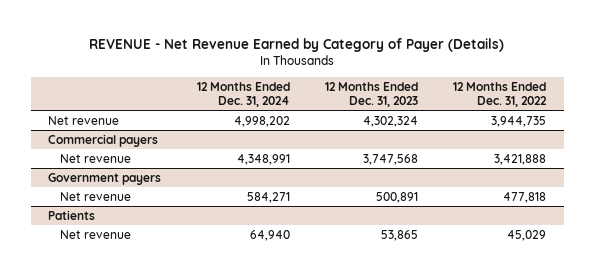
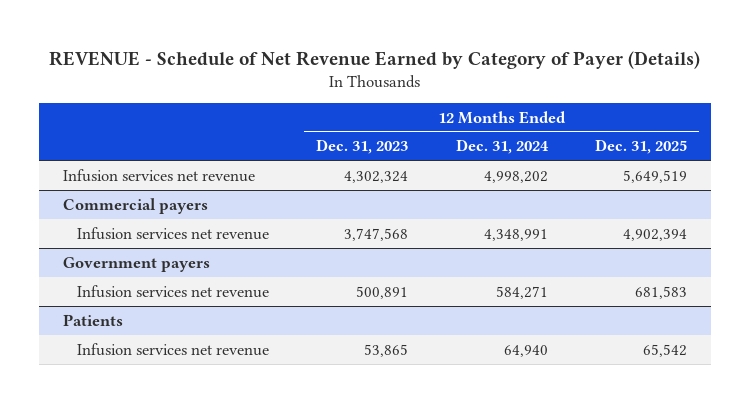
- REVENUE - Net Revenue Earned by Category of Payer (Details)
+ REVENUE - Schedule of Net Revenue Earned by Category of Payer (Details)
- | 12 Months Ended Dec. 31, 2024 | 12 Months Ended Dec. 31, 2023 | 12 Months Ended Dec. 31, 2022
+ | 12 Months Ended Dec. 31, 2023 | 12 Months Ended Dec. 31, 2024 | 12 Months Ended Dec. 31, 2025
- Net revenue | 4,998,202 | 4,302,324 | 3,944,735
+ Infusion services net revenue | 4,302,324 | 4,998,202 | 5,649,519
@ Commercial payers
- Net revenue | 4,348,991 | 3,747,568 | 3,421,888
+ Infusion services net revenue | 3,747,568 | 4,348,991 | 4,902,394
@ Government payers
- Net revenue | 584,271 | 500,891 | 477,818
+ Infusion services net revenue | 500,891 | 584,271 | 681,583
@ Patients
- Net revenue | 64,940 | 53,865 | 45,029
+ Infusion services net revenue | 53,865 | 64,940 | 65,542

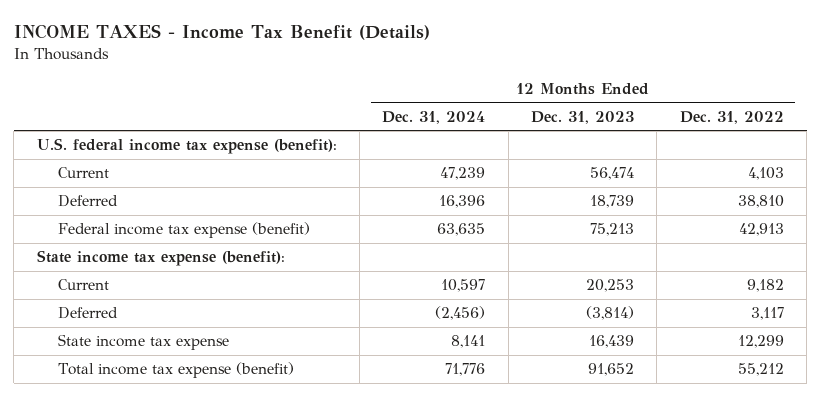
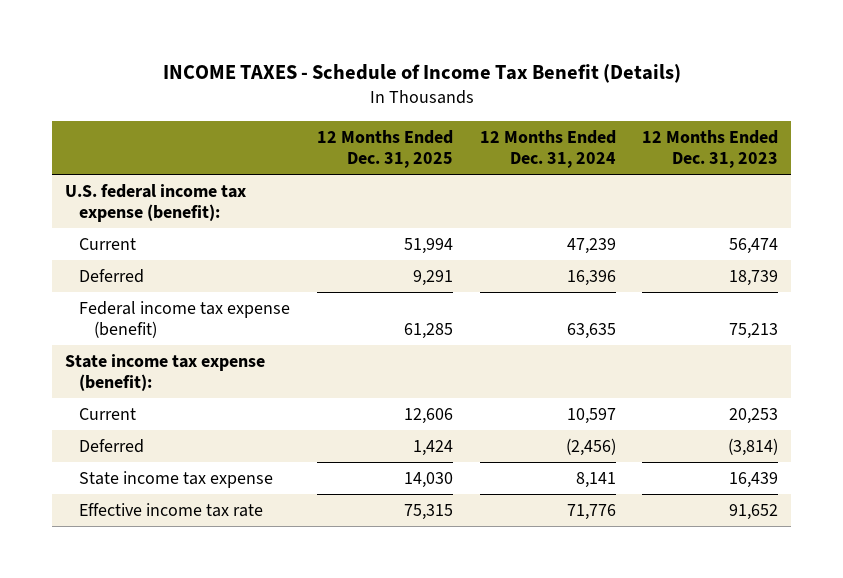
- INCOME TAXES - Income Tax Benefit (Details)
+ INCOME TAXES - Schedule of Income Tax Benefit (Details)
- | 12 Months Ended Dec. 31, 2024 | 12 Months Ended Dec. 31, 2023 | 12 Months Ended Dec. 31, 2022
+ | 12 Months Ended Dec. 31, 2025 | 12 Months Ended Dec. 31, 2024 | 12 Months Ended Dec. 31, 2023
- Total income tax expense (benefit) | 71,776 | 91,652 | 55,212
+ Effective income tax rate | 75,315 | 71,776 | 91,652

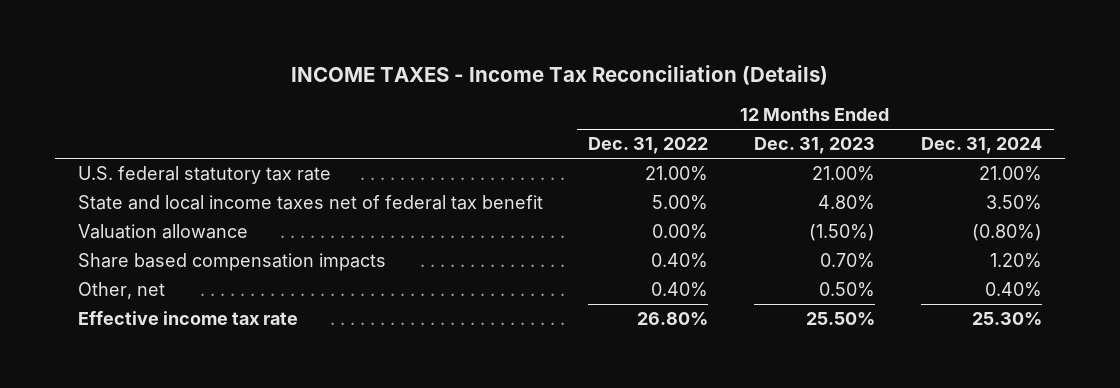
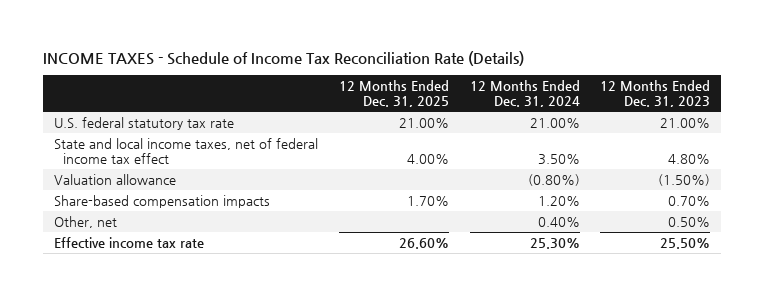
- INCOME TAXES - Income Tax Reconciliation (Details)
+ INCOME TAXES - Schedule of Income Tax Reconciliation Rate (Details)
- | 12 Months Ended Dec. 31, 2022 | 12 Months Ended Dec. 31, 2023 | 12 Months Ended Dec. 31, 2024
+ | 12 Months Ended Dec. 31, 2025 | 12 Months Ended Dec. 31, 2024 | 12 Months Ended Dec. 31, 2023
- State and local income taxes net of federal tax benefit | 5.00% | 4.80% | 3.50%
+ State and local income taxes, net of federal income tax effect | 4.00% | 3.50% | 4.80%
- Share based compensation impacts | 0.40% | 0.70% | 1.20%
+ Share-based compensation impacts | 1.70% | 1.20% | 0.70%

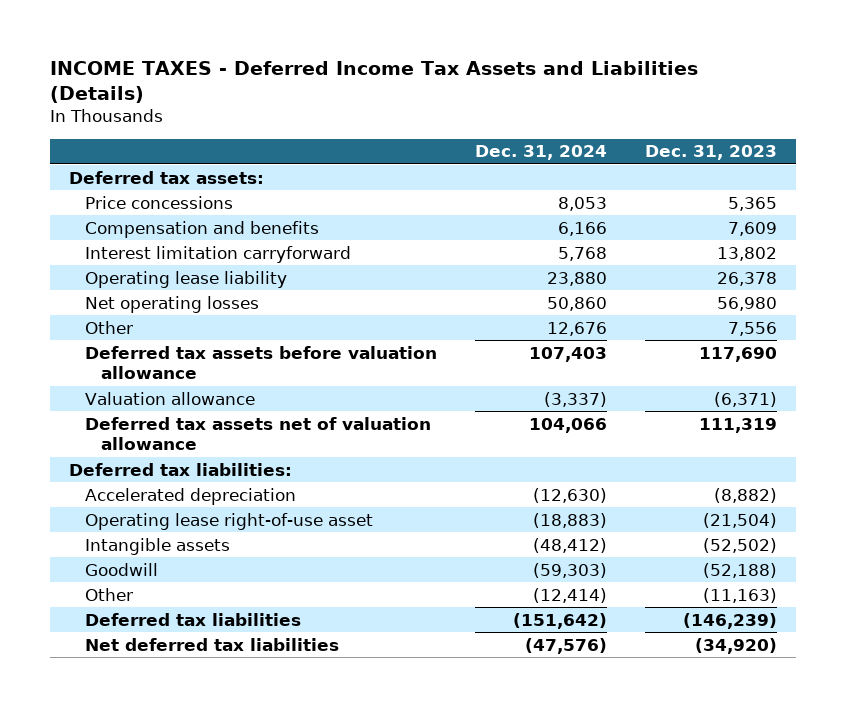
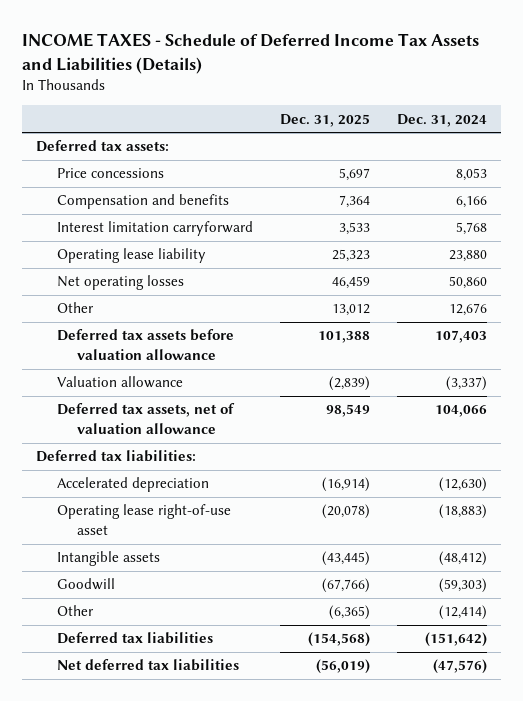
- INCOME TAXES - Deferred Income Tax Assets and Liabilities (Details)
+ INCOME TAXES - Schedule of Deferred Income Tax Assets and Liabilities (Details)
- | Dec. 31, 2024 | Dec. 31, 2023
+ | Dec. 31, 2025 | Dec. 31, 2024
- Deferred tax assets net of valuation allowance | 104,066 | 111,319
+ Deferred tax assets, net of valuation allowance | 98,549 | 104,066

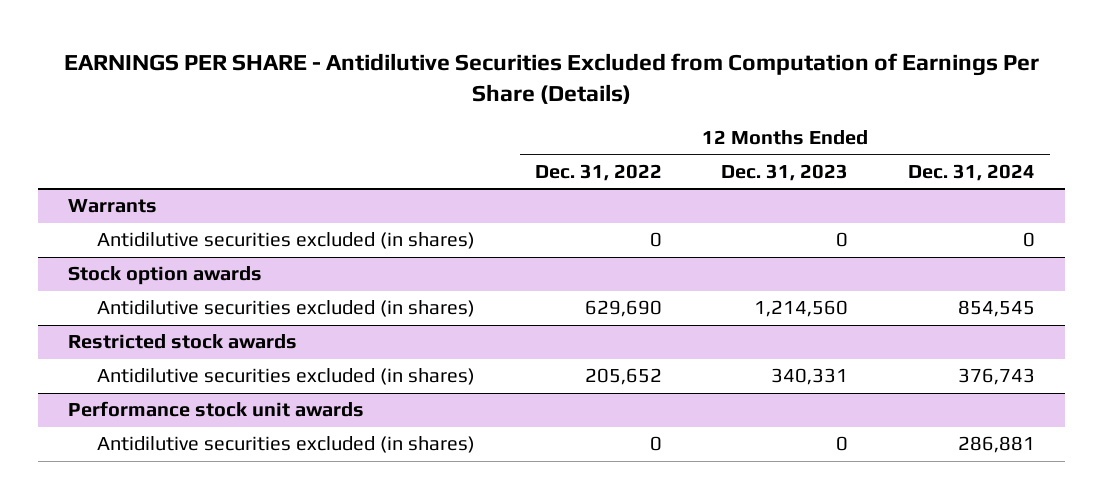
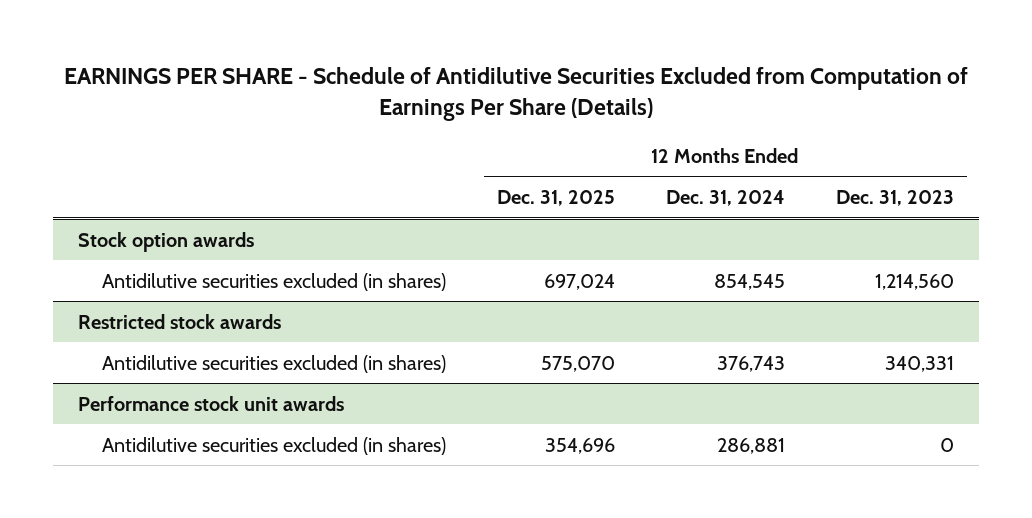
- EARNINGS PER SHARE - Antidilutive Securities Excluded from Computation of Earnings Per Share (Details)
+ EARNINGS PER SHARE - Schedule of Antidilutive Securities Excluded from Computation of Earnings Per Share (Details)
- | 12 Months Ended Dec. 31, 2022 | 12 Months Ended Dec. 31, 2023 | 12 Months Ended Dec. 31, 2024
+ | 12 Months Ended Dec. 31, 2025 | 12 Months Ended Dec. 31, 2024 | 12 Months Ended Dec. 31, 2023
- Warrants
- Antidilutive securities excluded (in shares) | 0 | 0 | 0

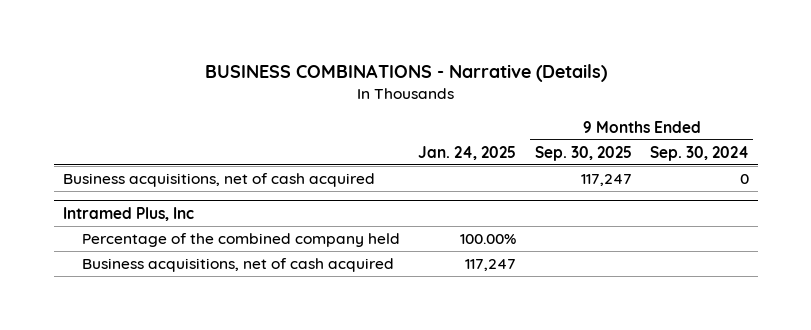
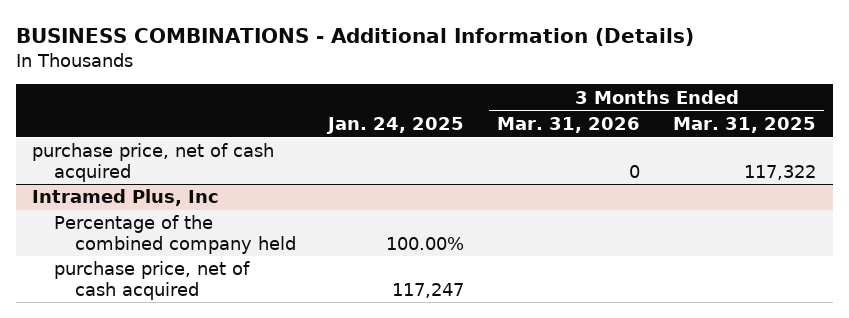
- BUSINESS COMBINATIONS - Narrative (Details)
+ BUSINESS COMBINATIONS - Additional Information (Details)
- | Jan. 24, 2025 | 9 Months Ended Sep. 30, 2025 | 9 Months Ended Sep. 30, 2024
+ | Jan. 24, 2025 | 3 Months Ended Mar. 31, 2026 | 3 Months Ended Mar. 31, 2025
- Business acquisitions, net of cash acquired | | 117,247 | 0
+ purchase price, net of cash acquired | | 0 | 117,322
@ Intramed Plus, Inc
- Business acquisitions, net of cash acquired | 117,247 | |
+ purchase price, net of cash acquired | 117,247 | |

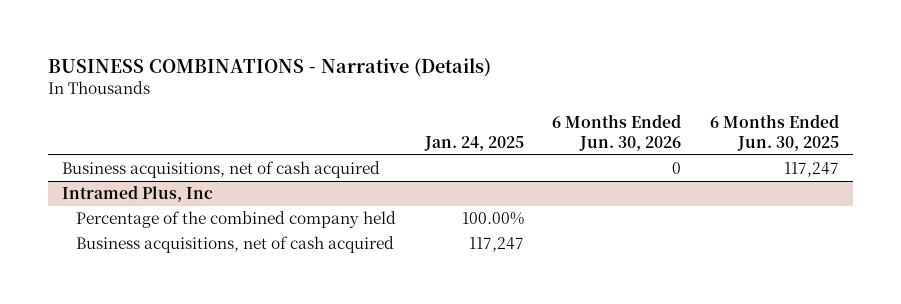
- BUSINESS COMBINATIONS - Additional Information (Details)
+ BUSINESS COMBINATIONS - Narrative (Details)
- | Jan. 24, 2025 | 3 Months Ended Mar. 31, 2026 | 3 Months Ended Mar. 31, 2025
+ | Jan. 24, 2025 | 6 Months Ended Jun. 30, 2026 | 6 Months Ended Jun. 30, 2025
- purchase price, net of cash acquired | | 0 | 117,322
+ Business acquisitions, net of cash acquired | | 0 | 117,247
@ Intramed Plus, Inc
- purchase price, net of cash acquired | 117,247 | |
+ Business acquisitions, net of cash acquired | 117,247 | |

